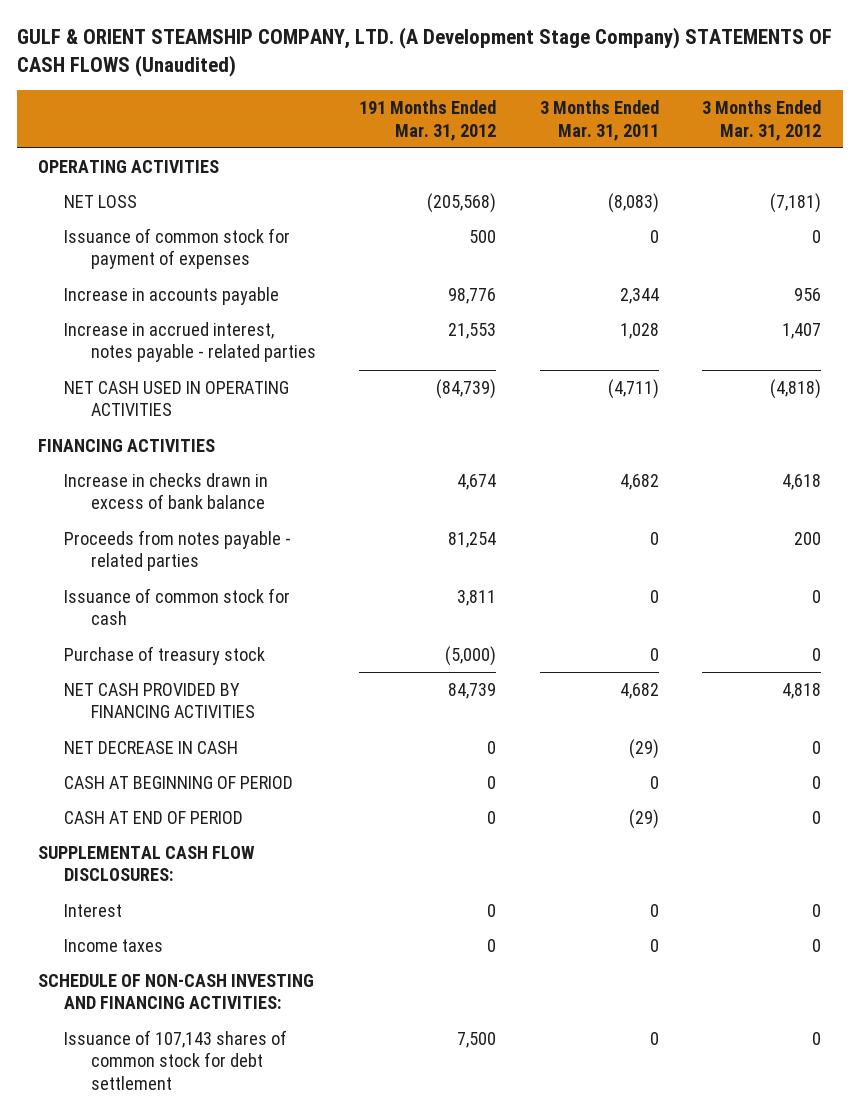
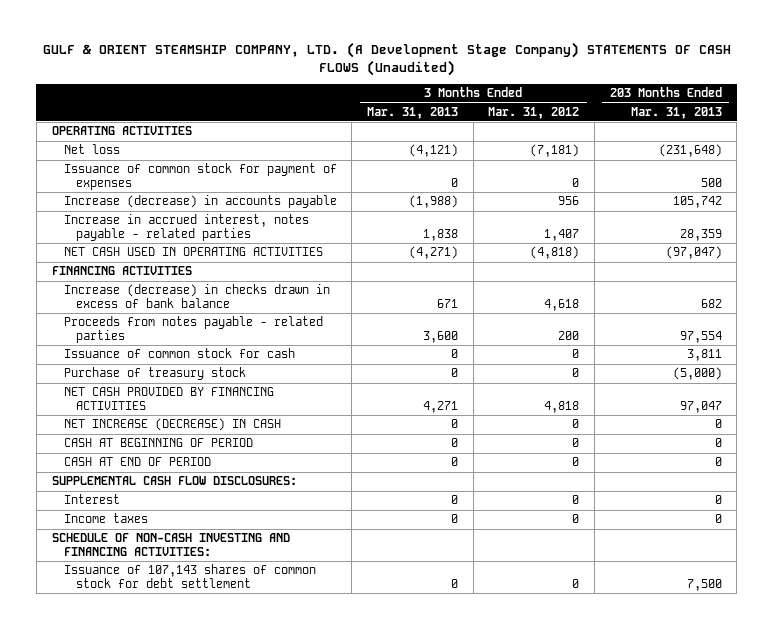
- | 191 Months Ended Mar. 31, 2012 | 3 Months Ended Mar. 31, 2011 | 3 Months Ended Mar. 31, 2012
+ | 3 Months Ended Mar. 31, 2013 | 3 Months Ended Mar. 31, 2012 | 203 Months Ended Mar. 31, 2013
- NET LOSS | (205,568) | (8,083) | (7,181)
+ Net loss | (4,121) | (7,181) | (231,648)
- Increase in accounts payable | 98,776 | 2,344 | 956
+ Increase (decrease) in accounts payable | (1,988) | 956 | 105,742
- Increase in checks drawn in excess of bank balance | 4,674 | 4,682 | 4,618
+ Increase (decrease) in checks drawn in excess of bank balance | 671 | 4,618 | 682
- NET DECREASE IN CASH | 0 | (29) | 0
+ NET INCREASE (DECREASE) IN CASH | 0 | 0 | 0

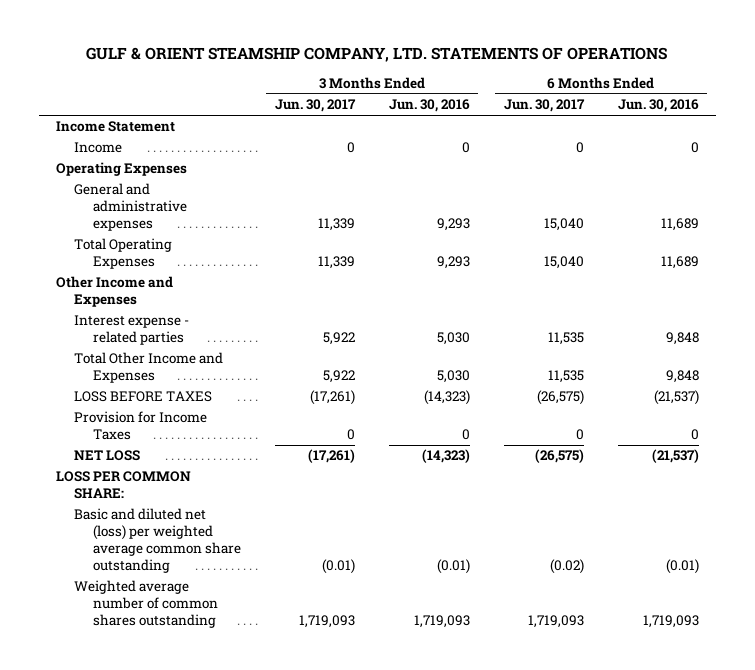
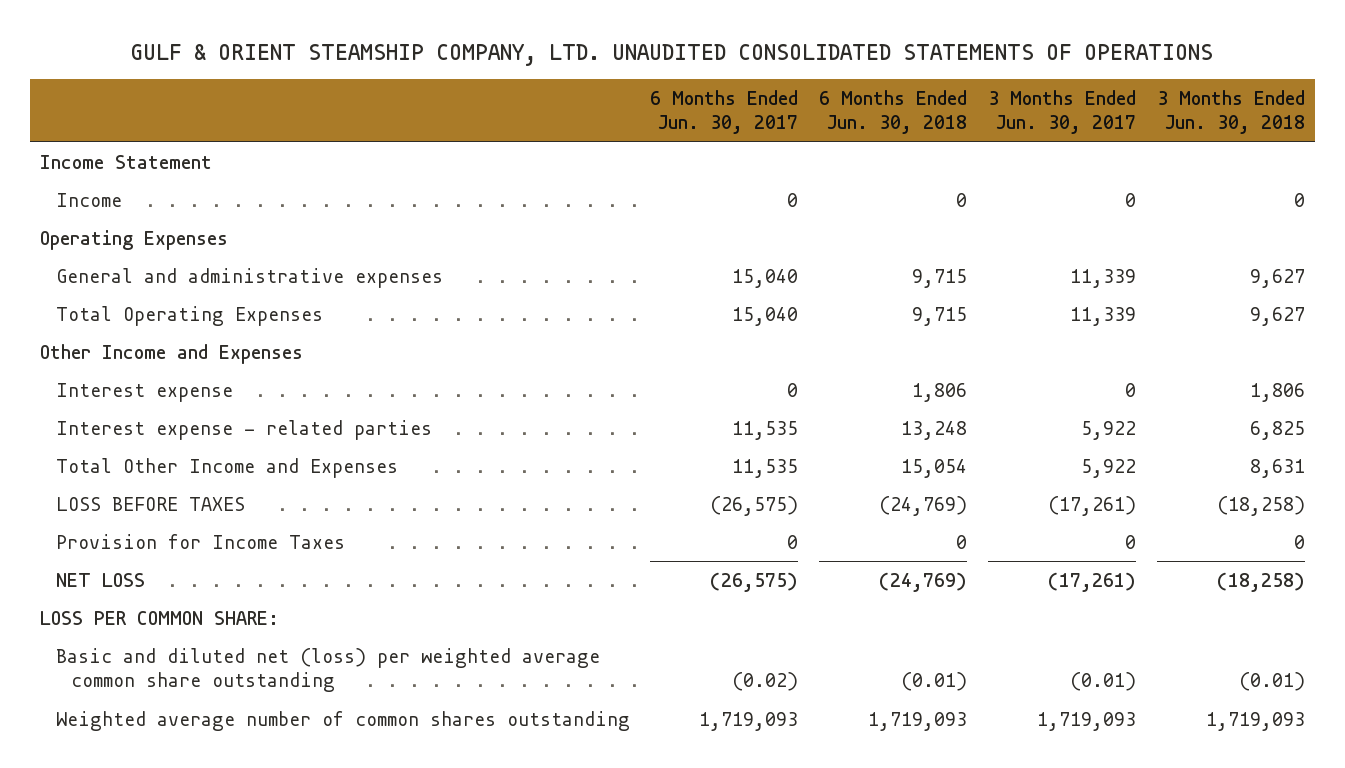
- GULF & ORIENT STEAMSHIP COMPANY, LTD. STATEMENTS OF OPERATIONS
+ GULF & ORIENT STEAMSHIP COMPANY, LTD. UNAUDITED CONSOLIDATED STATEMENTS OF OPERATIONS
- | 3 Months Ended Jun. 30, 2017 | 3 Months Ended Jun. 30, 2016 | 6 Months Ended Jun. 30, 2017 | 6 Months Ended Jun. 30, 2016
+ | 6 Months Ended Jun. 30, 2017 | 6 Months Ended Jun. 30, 2018 | 3 Months Ended Jun. 30, 2017 | 3 Months Ended Jun. 30, 2018
+ Interest expense | 0 | 1,806 | 0 | 1,806

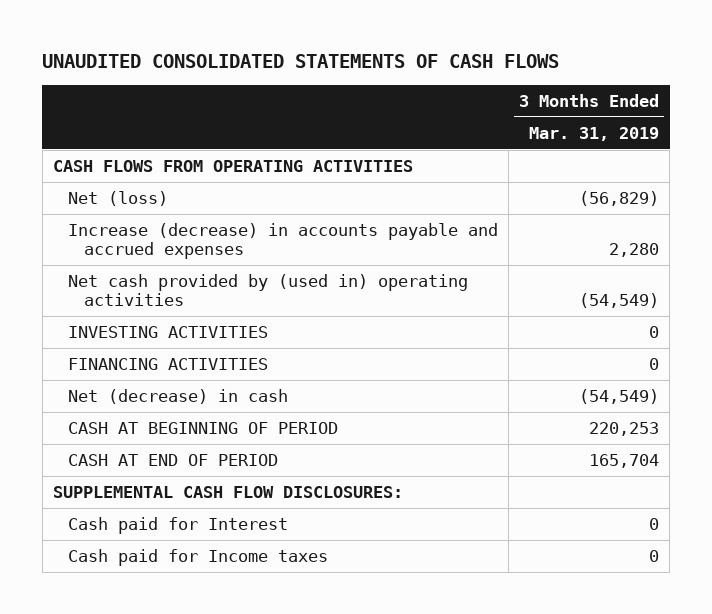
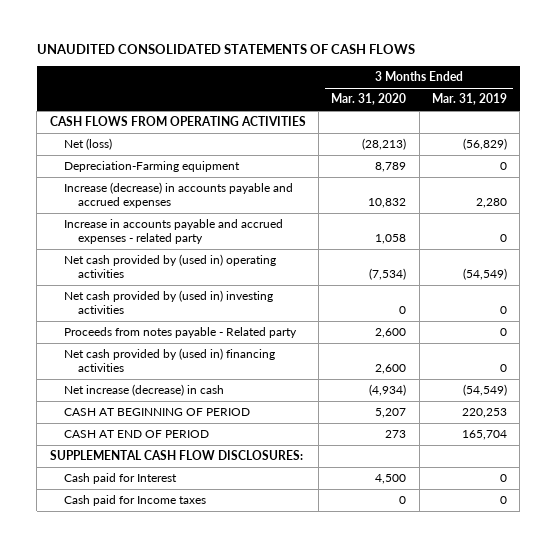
- | 3 Months Ended Mar. 31, 2019
+ | 3 Months Ended Mar. 31, 2020 | 3 Months Ended Mar. 31, 2019
+ Depreciation-Farming equipment | 8,789 | 0
+ Increase in accounts payable and accrued expenses - related party | 1,058 | 0
- INVESTING ACTIVITIES | 0
- FINANCING ACTIVITIES | 0
- Net (decrease) in cash | (54,549)
+ Net cash provided by (used in) investing activities | 0 | 0
+ Proceeds from notes payable - Related party | 2,600 | 0
+ Net cash provided by (used in) financing activities | 2,600 | 0
+ Net increase (decrease) in cash | (4,934) | (54,549)

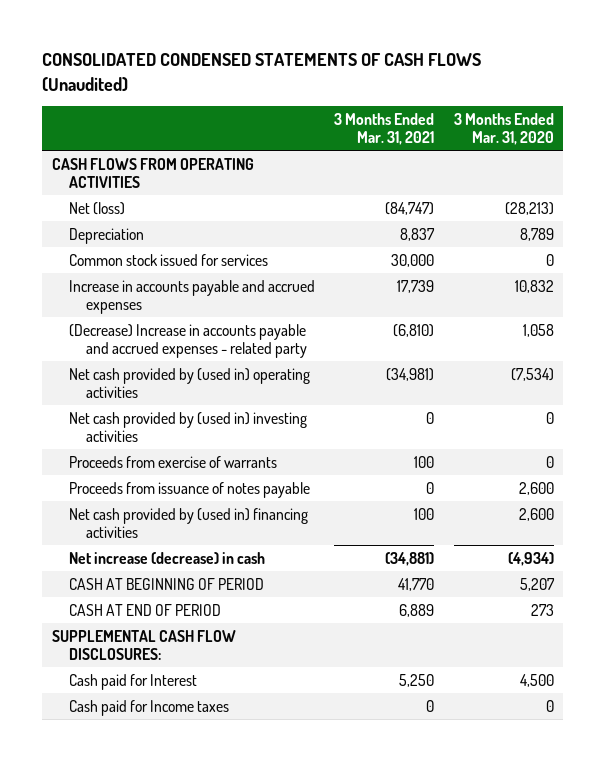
- UNAUDITED CONSOLIDATED STATEMENTS OF CASH FLOWS
+ CONSOLIDATED CONDENSED STATEMENTS OF CASH FLOWS (Unaudited)
- | 3 Months Ended Mar. 31, 2020 | 3 Months Ended Mar. 31, 2019
+ | 3 Months Ended Mar. 31, 2021 | 3 Months Ended Mar. 31, 2020
- Depreciation-Farming equipment | 8,789 | 0
- Increase (decrease) in accounts payable and accrued expenses | 10,832 | 2,280
- Increase in accounts payable and accrued expenses - related party | 1,058 | 0
+ Depreciation | 8,837 | 8,789
+ Common stock issued for services | 30,000 | 0
+ Increase in accounts payable and accrued expenses | 17,739 | 10,832
+ (Decrease) Increase in accounts payable and accrued expenses - related party | (6,810) | 1,058
- Proceeds from notes payable - Related party | 2,600 | 0
+ Proceeds from exercise of warrants | 100 | 0
+ Proceeds from issuance of notes payable | 0 | 2,600

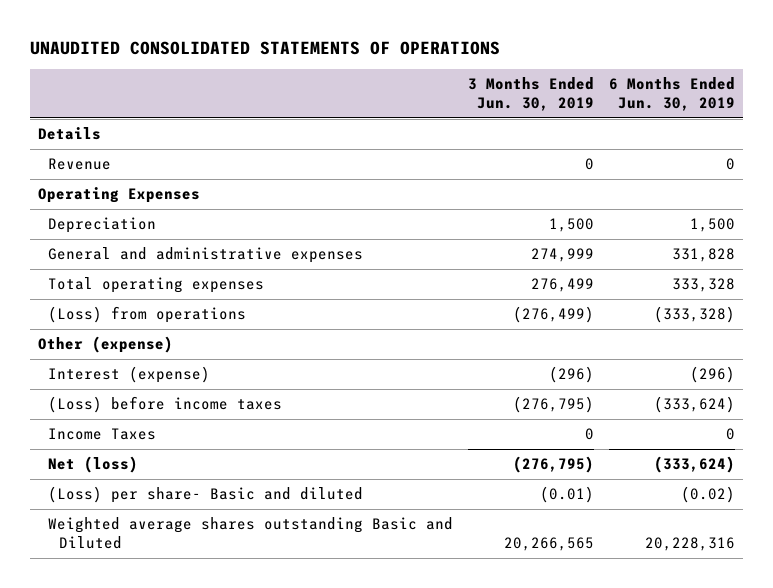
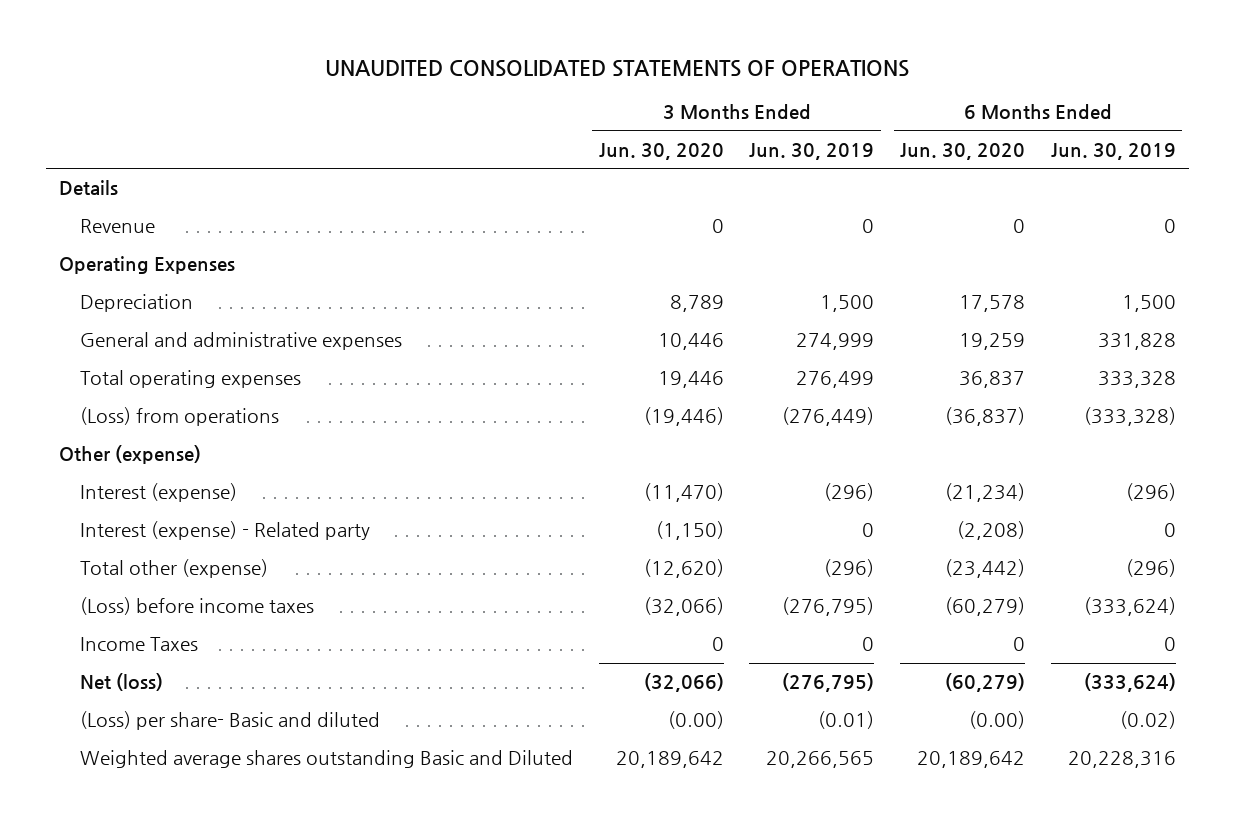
- | 3 Months Ended Jun. 30, 2019 | 6 Months Ended Jun. 30, 2019
+ | 3 Months Ended Jun. 30, 2020 | 3 Months Ended Jun. 30, 2019 | 6 Months Ended Jun. 30, 2020 | 6 Months Ended Jun. 30, 2019
- (Loss) from operations | (276,499) | (333,328)
+ (Loss) from operations | (19,446) | (276,449) | (36,837) | (333,328)
+ Interest (expense) - Related party | (1,150) | 0 | (2,208) | 0
+ Total other (expense) | (12,620) | (296) | (23,442) | (296)

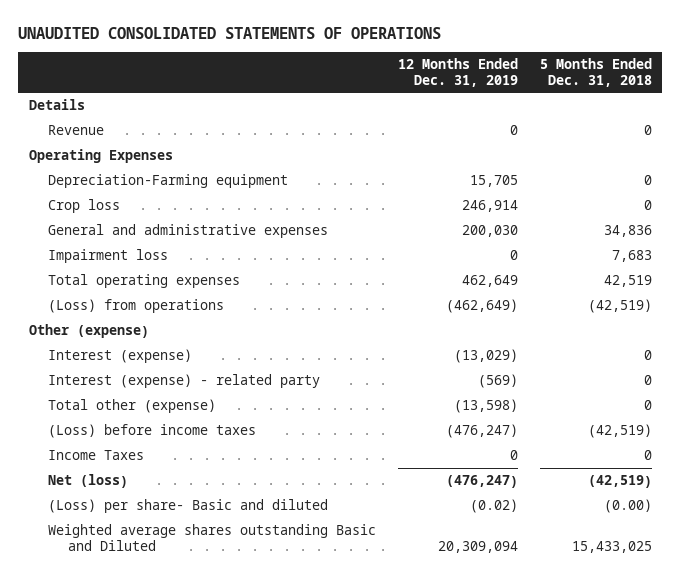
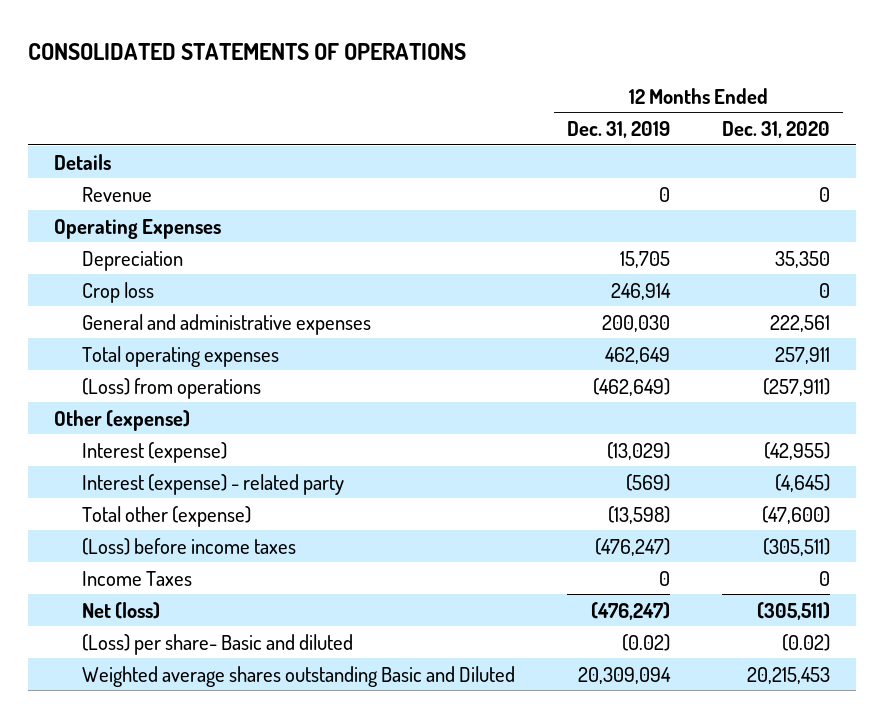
- UNAUDITED CONSOLIDATED STATEMENTS OF OPERATIONS
+ CONSOLIDATED STATEMENTS OF OPERATIONS
- | 12 Months Ended Dec. 31, 2019 | 5 Months Ended Dec. 31, 2018
+ | 12 Months Ended Dec. 31, 2019 | 12 Months Ended Dec. 31, 2020
- Depreciation-Farming equipment | 15,705 | 0
+ Depreciation | 15,705 | 35,350
- Impairment loss | 0 | 7,683

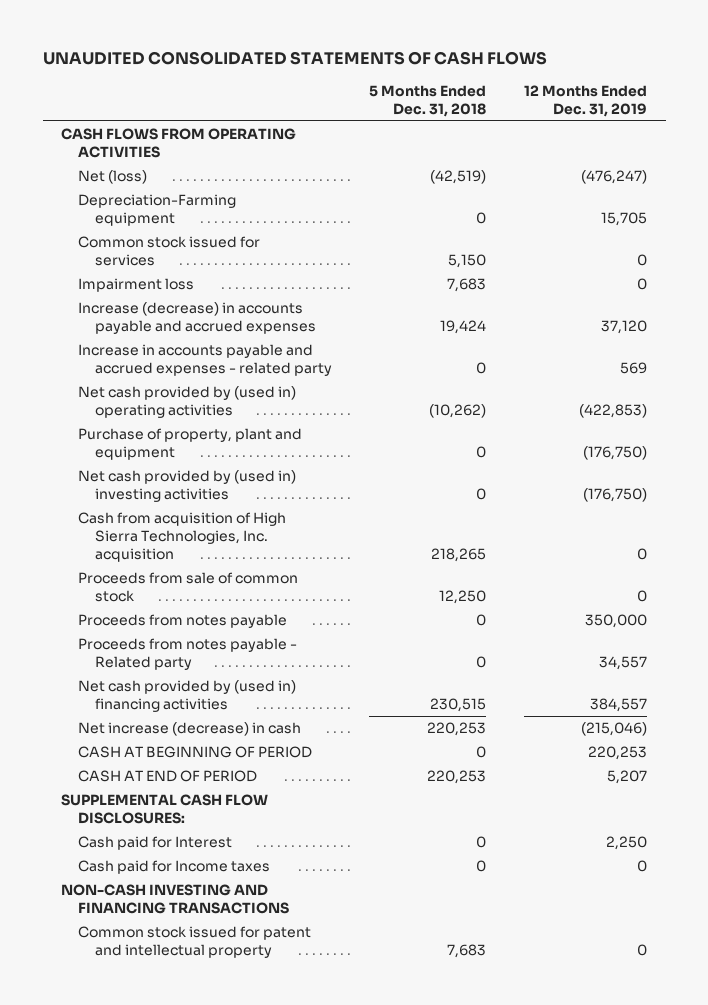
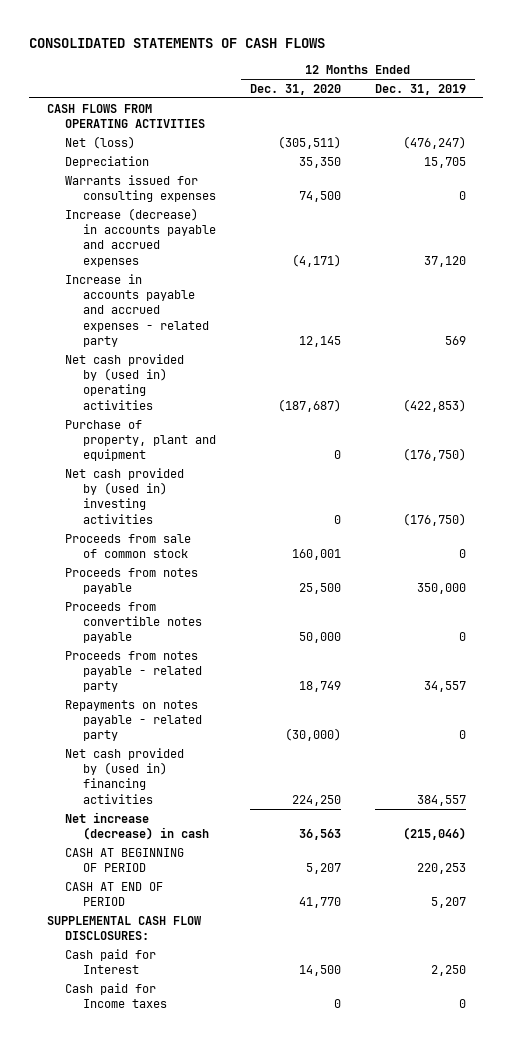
- UNAUDITED CONSOLIDATED STATEMENTS OF CASH FLOWS
+ CONSOLIDATED STATEMENTS OF CASH FLOWS
- | 5 Months Ended Dec. 31, 2018 | 12 Months Ended Dec. 31, 2019
+ | 12 Months Ended Dec. 31, 2020 | 12 Months Ended Dec. 31, 2019
- Depreciation-Farming equipment | 0 | 15,705
- Common stock issued for services | 5,150 | 0
- Impairment loss | 7,683 | 0
+ Depreciation | 35,350 | 15,705
+ Warrants issued for consulting expenses | 74,500 | 0
- Cash from acquisition of High Sierra Technologies, Inc. acquisition | 218,265 | 0
- Proceeds from notes payable - Related party | 0 | 34,557
+ Proceeds from convertible notes payable | 50,000 | 0
+ Proceeds from notes payable - related party | 18,749 | 34,557
+ Repayments on notes payable - related party | (30,000) | 0
- NON-CASH INVESTING AND FINANCING TRANSACTIONS
- Common stock issued for patent and intellectual property | 7,683 | 0

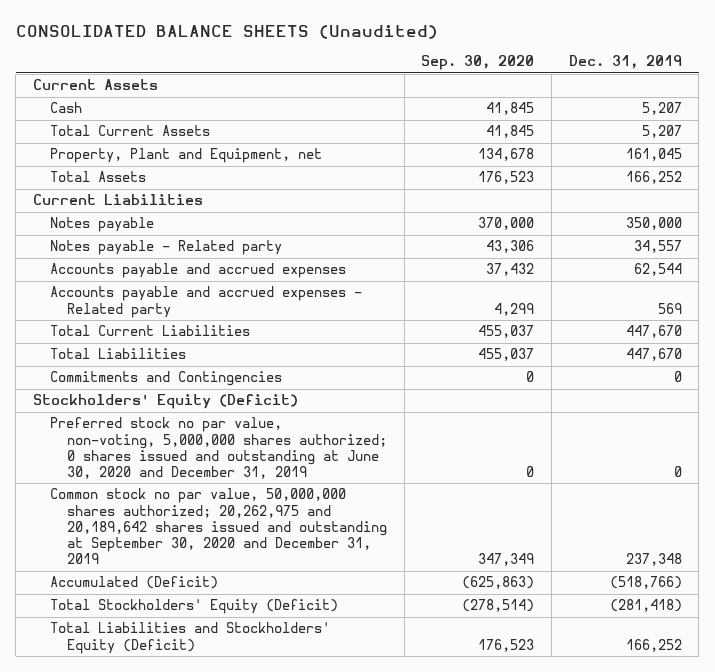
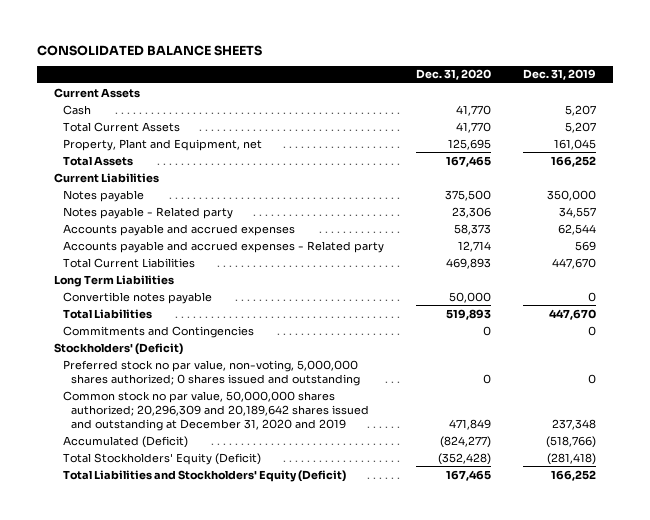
- CONSOLIDATED BALANCE SHEETS (Unaudited)
+ CONSOLIDATED BALANCE SHEETS
- | Sep. 30, 2020 | Dec. 31, 2019
+ | Dec. 31, 2020 | Dec. 31, 2019
+ Long Term Liabilities
+ Convertible notes payable | 50,000 | 0
- Stockholders' Equity (Deficit)
- Preferred stock no par value, non-voting, 5,000,000 shares authorized; 0 shares issued and outstanding at June 30, 2020 and December 31, 2019 | 0 | 0
- Common stock no par value, 50,000,000 shares authorized; 20,262,975 and 20,189,642 shares issued and outstanding at September 30, 2020 and December 31, 2019 | 347,349 | 237,348
+ Stockholders' (Deficit)
+ Preferred stock no par value, non-voting, 5,000,000 shares authorized; 0 shares issued and outstanding | 0 | 0
+ Common stock no par value, 50,000,000 shares authorized; 20,296,309 and 20,189,642 shares issued and outstanding at December 31, 2020 and 2019 | 471,849 | 237,348

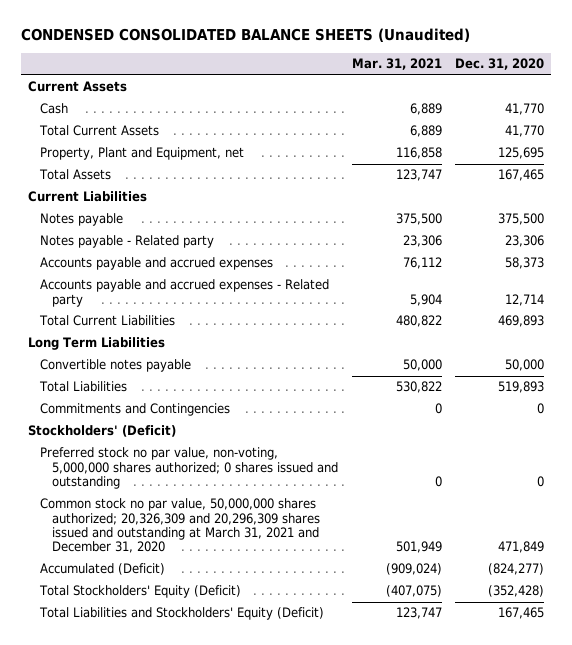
- CONSOLIDATED BALANCE SHEETS
+ CONDENSED CONSOLIDATED BALANCE SHEETS (Unaudited)
- | Dec. 31, 2020 | Dec. 31, 2019
+ | Mar. 31, 2021 | Dec. 31, 2020
- Common stock no par value, 50,000,000 shares authorized; 20,296,309 and 20,189,642 shares issued and outstanding at December 31, 2020 and 2019 | 471,849 | 237,348
+ Common stock no par value, 50,000,000 shares authorized; 20,326,309 and 20,296,309 shares issued and outstanding at March 31, 2021 and December 31, 2020 | 501,949 | 471,849

